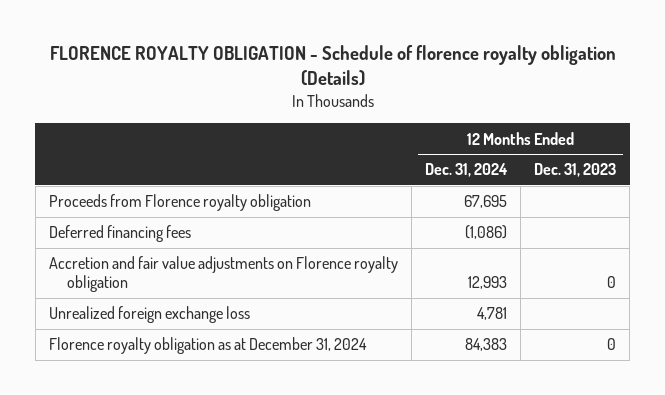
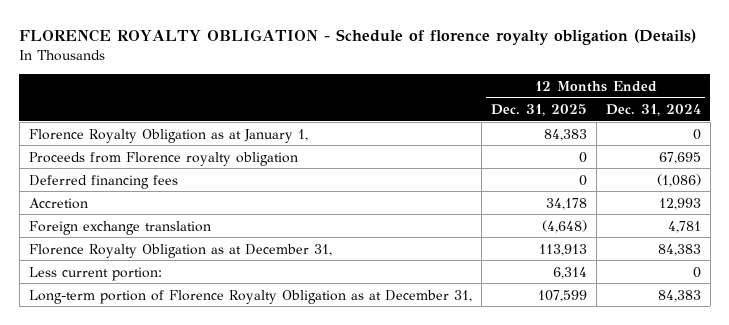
- | 12 Months Ended Dec. 31, 2024 | 12 Months Ended Dec. 31, 2023
+ | 12 Months Ended Dec. 31, 2025 | 12 Months Ended Dec. 31, 2024
+ Florence Royalty Obligation as at January 1, | 84,383 | 0
- Accretion and fair value adjustments on Florence royalty obligation | 12,993 | 0
- Unrealized foreign exchange loss | 4,781 |
- Florence royalty obligation as at December 31, 2024 | 84,383 | 0
+ Accretion | 34,178 | 12,993
+ Foreign exchange translation | (4,648) | 4,781
+ Florence Royalty Obligation as at December 31, | 113,913 | 84,383
+ Less current portion: | 6,314 | 0
+ Long-term portion of Florence Royalty Obligation as at December 31, | 107,599 | 84,383

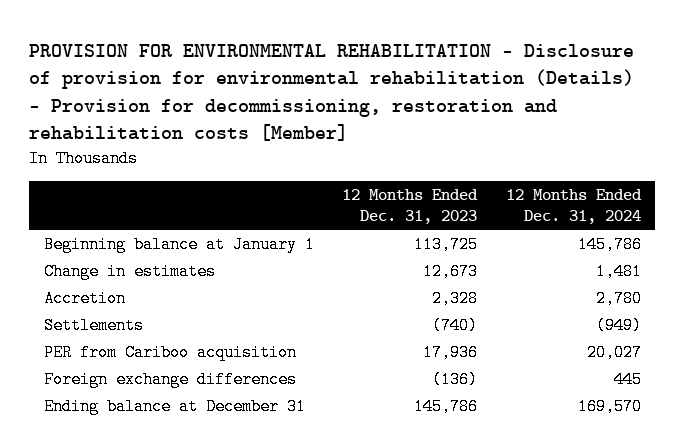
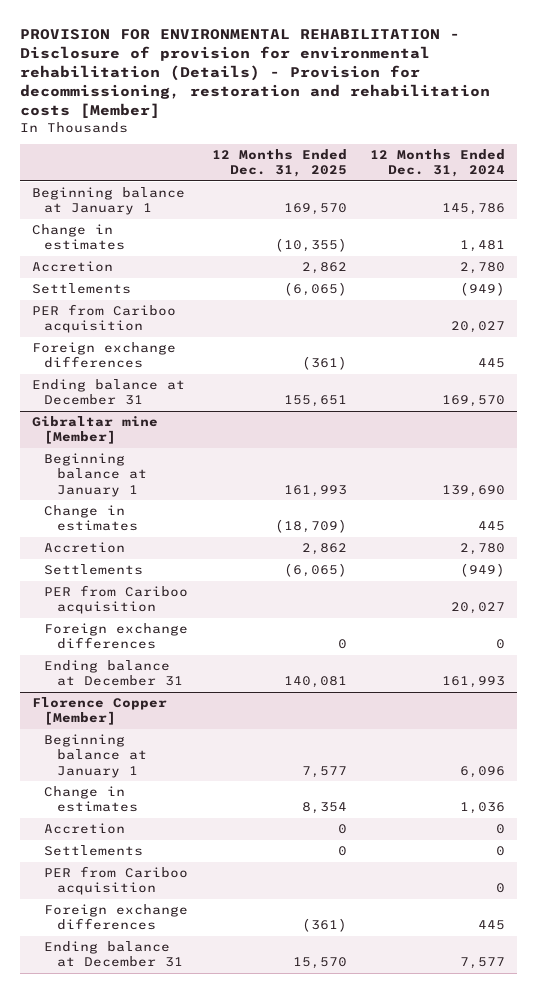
- | 12 Months Ended Dec. 31, 2023 | 12 Months Ended Dec. 31, 2024
+ | 12 Months Ended Dec. 31, 2025 | 12 Months Ended Dec. 31, 2024
+ Gibraltar mine [Member]
+ Beginning balance at January 1 | 161,993 | 139,690
+ Change in estimates | (18,709) | 445
+ Accretion | 2,862 | 2,780
+ Settlements | (6,065) | (949)
+ PER from Cariboo acquisition | | 20,027
+ Foreign exchange differences | 0 | 0
+ Ending balance at December 31 | 140,081 | 161,993
+ Florence Copper [Member]
+ Beginning balance at January 1 | 7,577 | 6,096
+ Change in estimates | 8,354 | 1,036
+ Accretion | 0 | 0
+ Settlements | 0 | 0
+ PER from Cariboo acquisition | | 0
+ Foreign exchange differences | (361) | 445
+ Ending balance at December 31 | 15,570 | 7,577

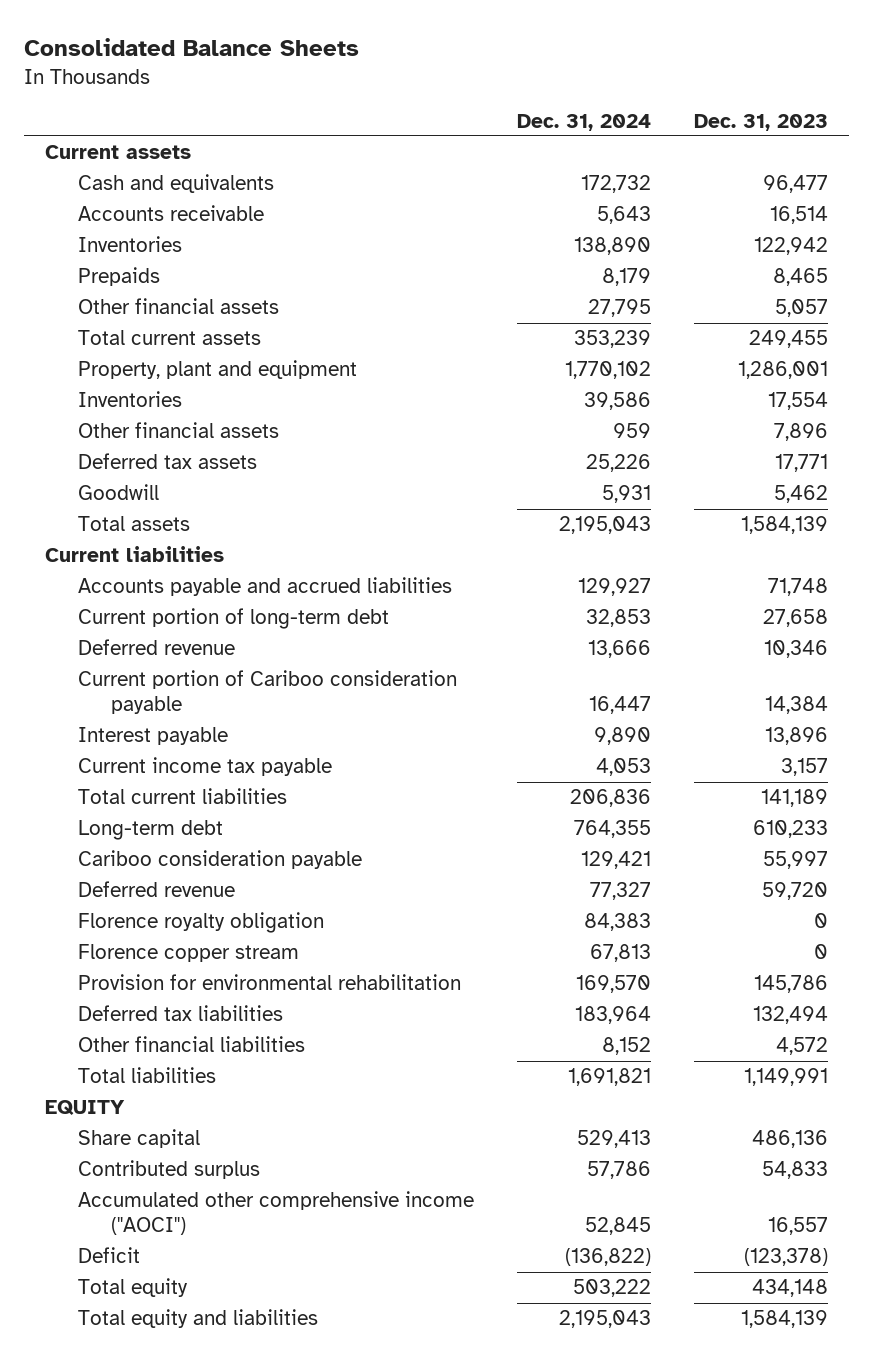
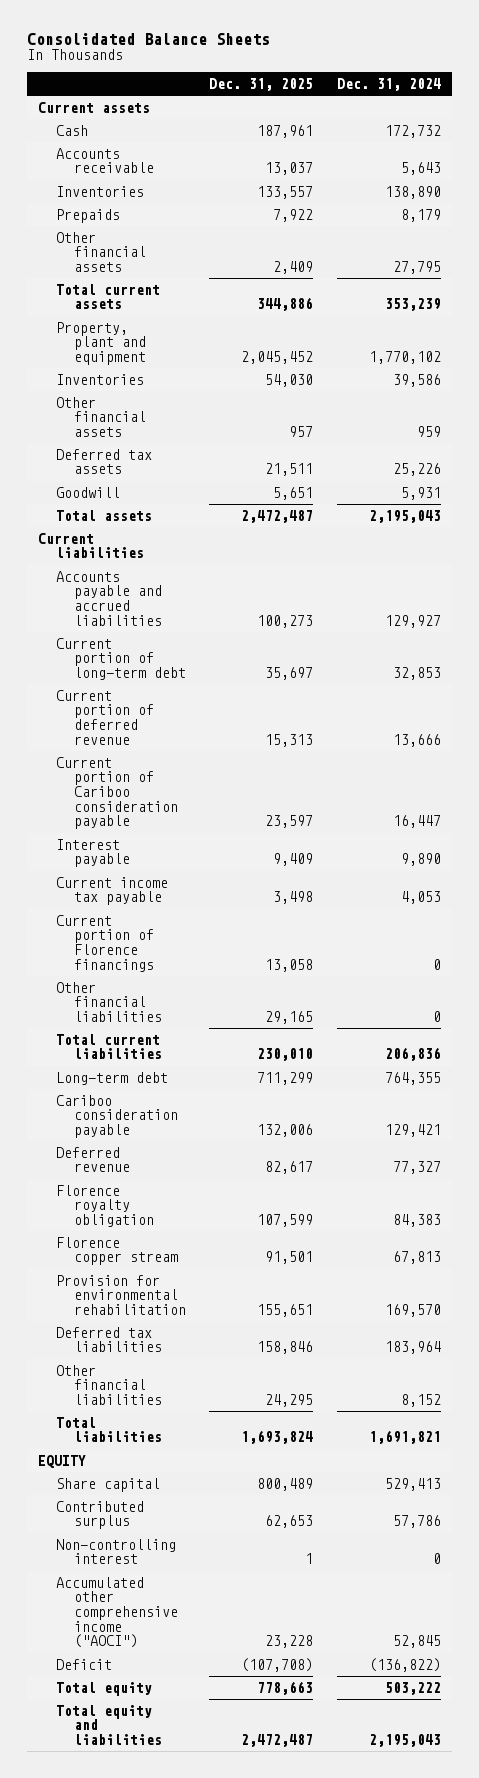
- | Dec. 31, 2024 | Dec. 31, 2023
+ | Dec. 31, 2025 | Dec. 31, 2024
- Cash and equivalents | 172,732 | 96,477
+ Cash | 187,961 | 172,732
- Deferred revenue | 13,666 | 10,346
+ Current portion of deferred revenue | 15,313 | 13,666
+ Current portion of Florence financings | 13,058 | 0
+ Other financial liabilities | 29,165 | 0
+ Non-controlling interest | 1 | 0

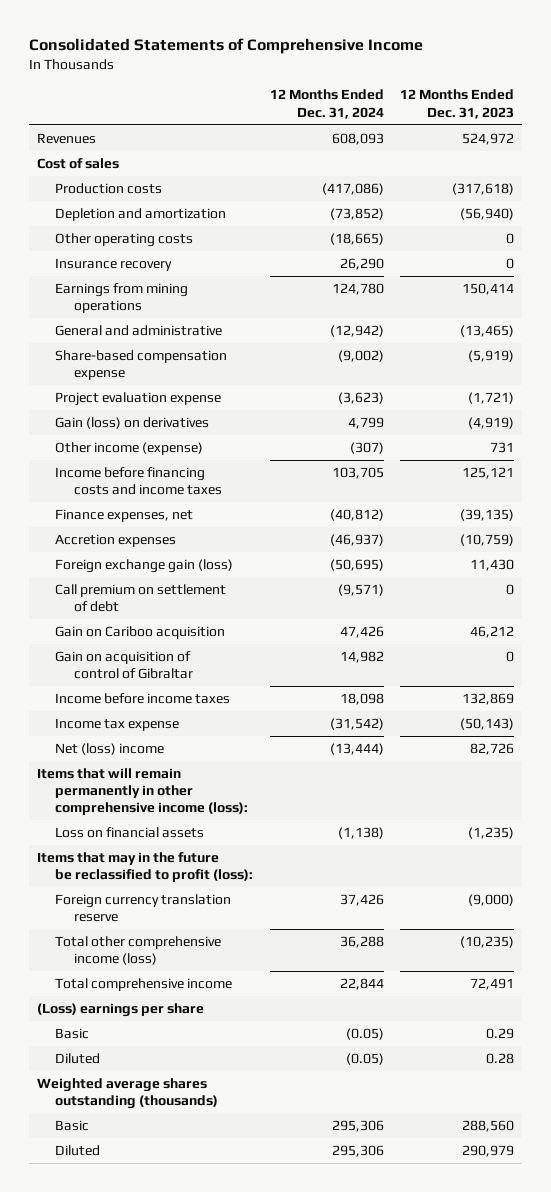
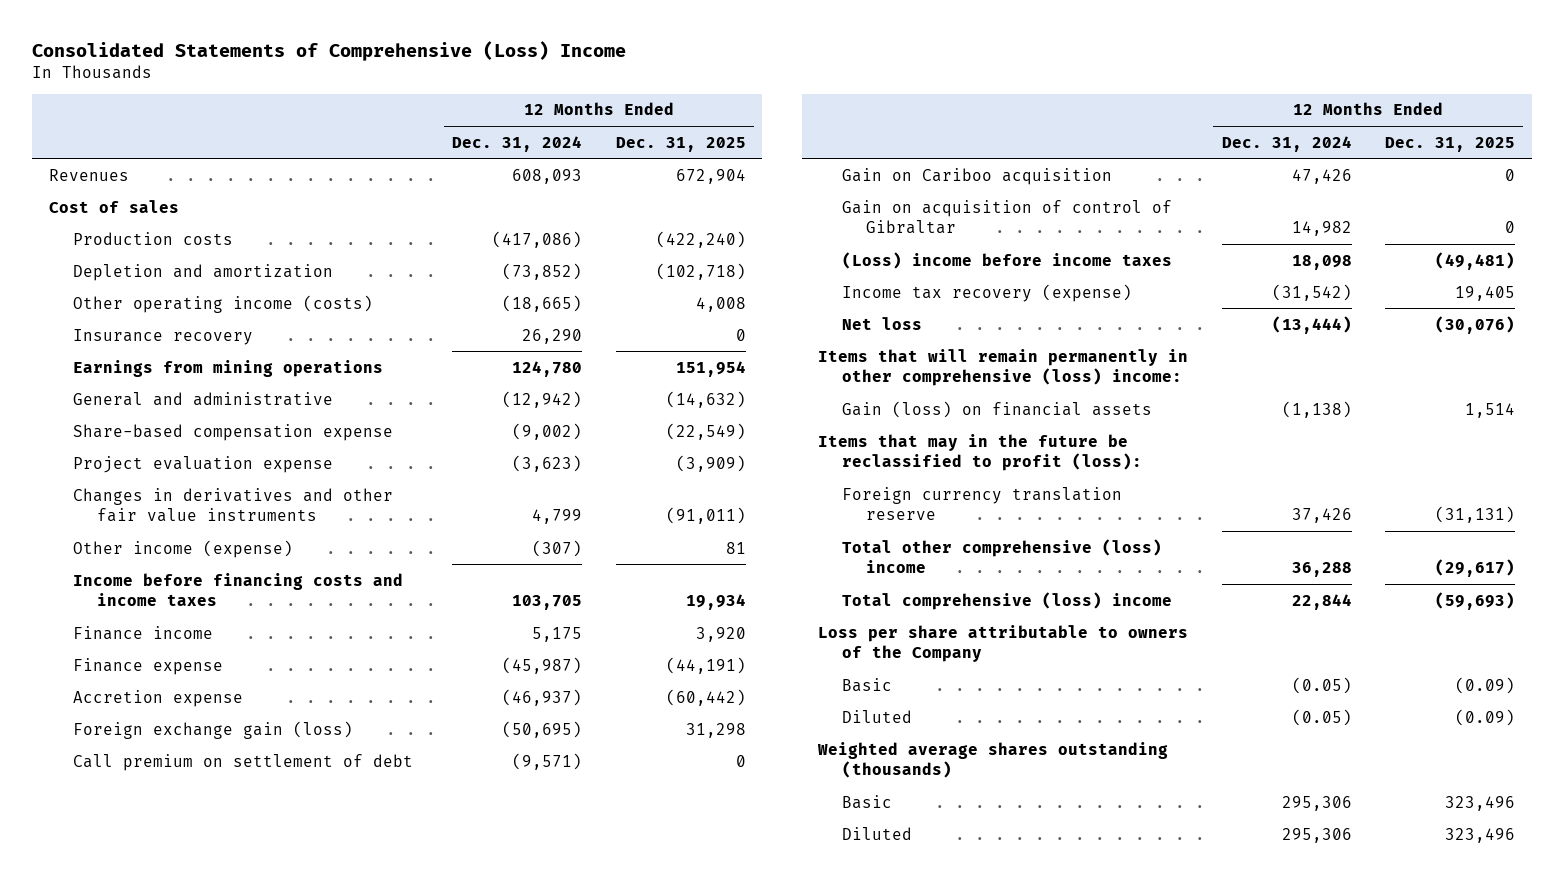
- Consolidated Statements of Comprehensive Income
+ Consolidated Statements of Comprehensive (Loss) Income
- | 12 Months Ended Dec. 31, 2024 | 12 Months Ended Dec. 31, 2023
+ | 12 Months Ended Dec. 31, 2024 | 12 Months Ended Dec. 31, 2025
- Other operating costs | (18,665) | 0
+ Other operating income (costs) | (18,665) | 4,008
- Gain (loss) on derivatives | 4,799 | (4,919)
+ Changes in derivatives and other fair value instruments | 4,799 | (91,011)
- Finance expenses, net | (40,812) | (39,135)
- Accretion expenses | (46,937) | (10,759)
+ Finance income | 5,175 | 3,920
+ Finance expense | (45,987) | (44,191)
+ Accretion expense | (46,937) | (60,442)
- Income before income taxes | 18,098 | 132,869
- Income tax expense | (31,542) | (50,143)
- Net (loss) income | (13,444) | 82,726
- Items that will remain permanently in other comprehensive income (loss):
- Loss on financial assets | (1,138) | (1,235)
+ (Loss) income before income taxes | 18,098 | (49,481)
+ Income tax recovery (expense) | (31,542) | 19,405
+ Net loss | (13,444) | (30,076)
+ Items that will remain permanently in other comprehensive (loss) income:
+ Gain (loss) on financial assets | (1,138) | 1,514
- Total other comprehensive income (loss) | 36,288 | (10,235)
- Total comprehensive income | 22,844 | 72,491
- (Loss) earnings per share
+ Total other comprehensive (loss) income | 36,288 | (29,617)
+ Total comprehensive (loss) income | 22,844 | (59,693)
+ Loss per share attributable to owners of the Company

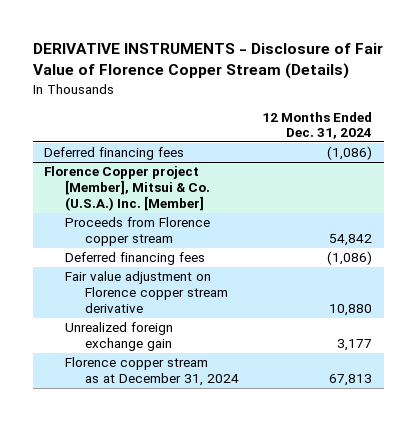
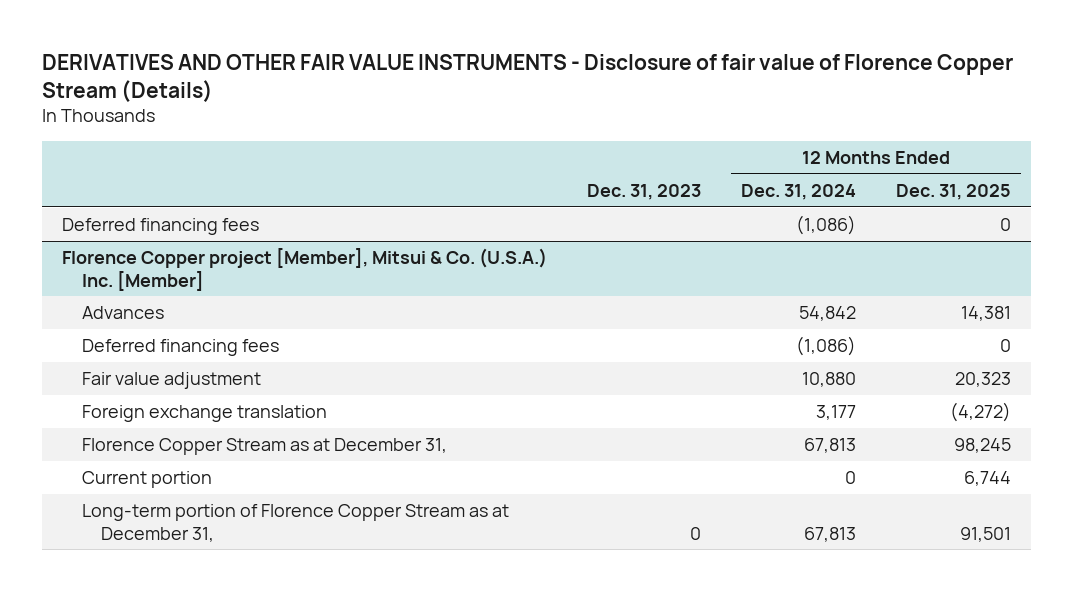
- DERIVATIVE INSTRUMENTS - Disclosure of Fair Value of Florence Copper Stream (Details)
+ DERIVATIVES AND OTHER FAIR VALUE INSTRUMENTS - Disclosure of fair value of Florence Copper Stream (Details)
- | 12 Months Ended Dec. 31, 2024
+ | Dec. 31, 2023 | 12 Months Ended Dec. 31, 2024 | 12 Months Ended Dec. 31, 2025
@ Florence Copper project [Member], Mitsui & Co. (U.S.A.) Inc. [Member]
- Proceeds from Florence copper stream | 54,842
+ Advances | | 54,842 | 14,381
- Fair value adjustment on Florence copper stream derivative | 10,880
- Unrealized foreign exchange gain | 3,177
- Florence copper stream as at December 31, 2024 | 67,813
+ Fair value adjustment | | 10,880 | 20,323
+ Foreign exchange translation | | 3,177 | (4,272)
+ Florence Copper Stream as at December 31, | | 67,813 | 98,245
+ Current portion | | 0 | 6,744
+ Long-term portion of Florence Copper Stream as at December 31, | 0 | 67,813 | 91,501

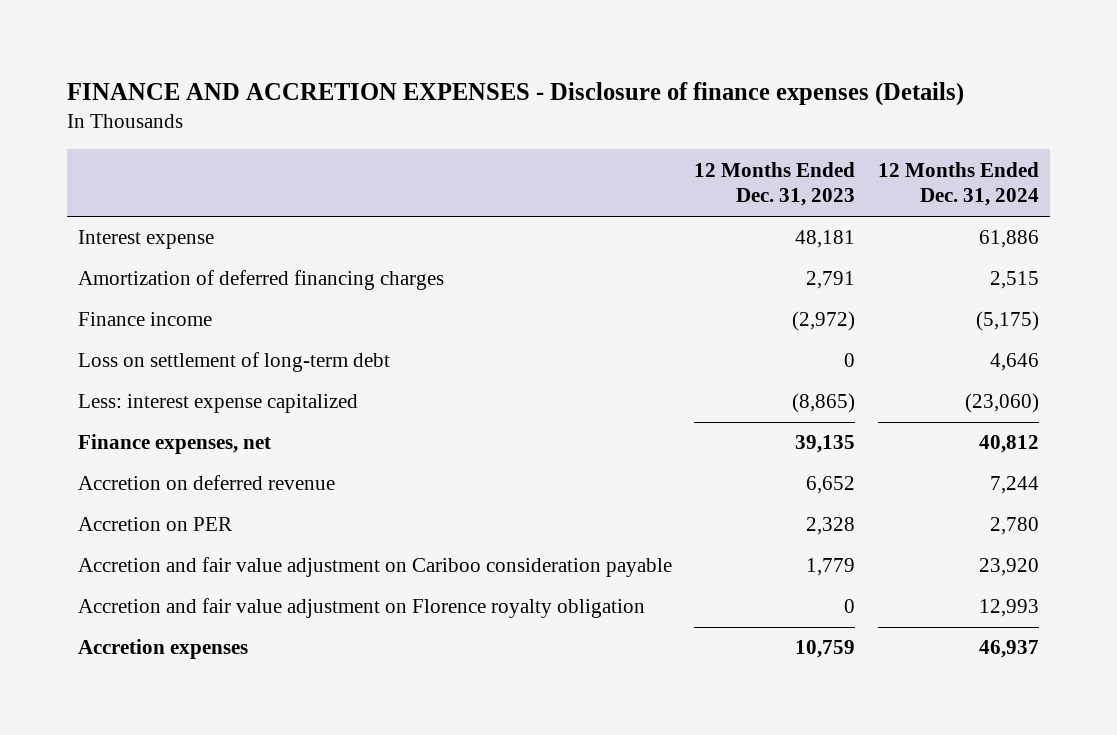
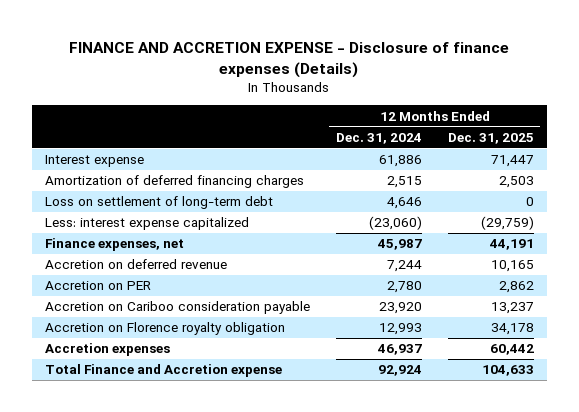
- FINANCE AND ACCRETION EXPENSES - Disclosure of finance expenses (Details)
+ FINANCE AND ACCRETION EXPENSE - Disclosure of finance expenses (Details)
- | 12 Months Ended Dec. 31, 2023 | 12 Months Ended Dec. 31, 2024
+ | 12 Months Ended Dec. 31, 2024 | 12 Months Ended Dec. 31, 2025
- Finance income | (2,972) | (5,175)
- Finance expenses, net | 39,135 | 40,812
+ Finance expenses, net | 45,987 | 44,191
- Accretion and fair value adjustment on Cariboo consideration payable | 1,779 | 23,920
- Accretion and fair value adjustment on Florence royalty obligation | 0 | 12,993
+ Accretion on Cariboo consideration payable | 23,920 | 13,237
+ Accretion on Florence royalty obligation | 12,993 | 34,178
+ Total Finance and Accretion expense | 92,924 | 104,633

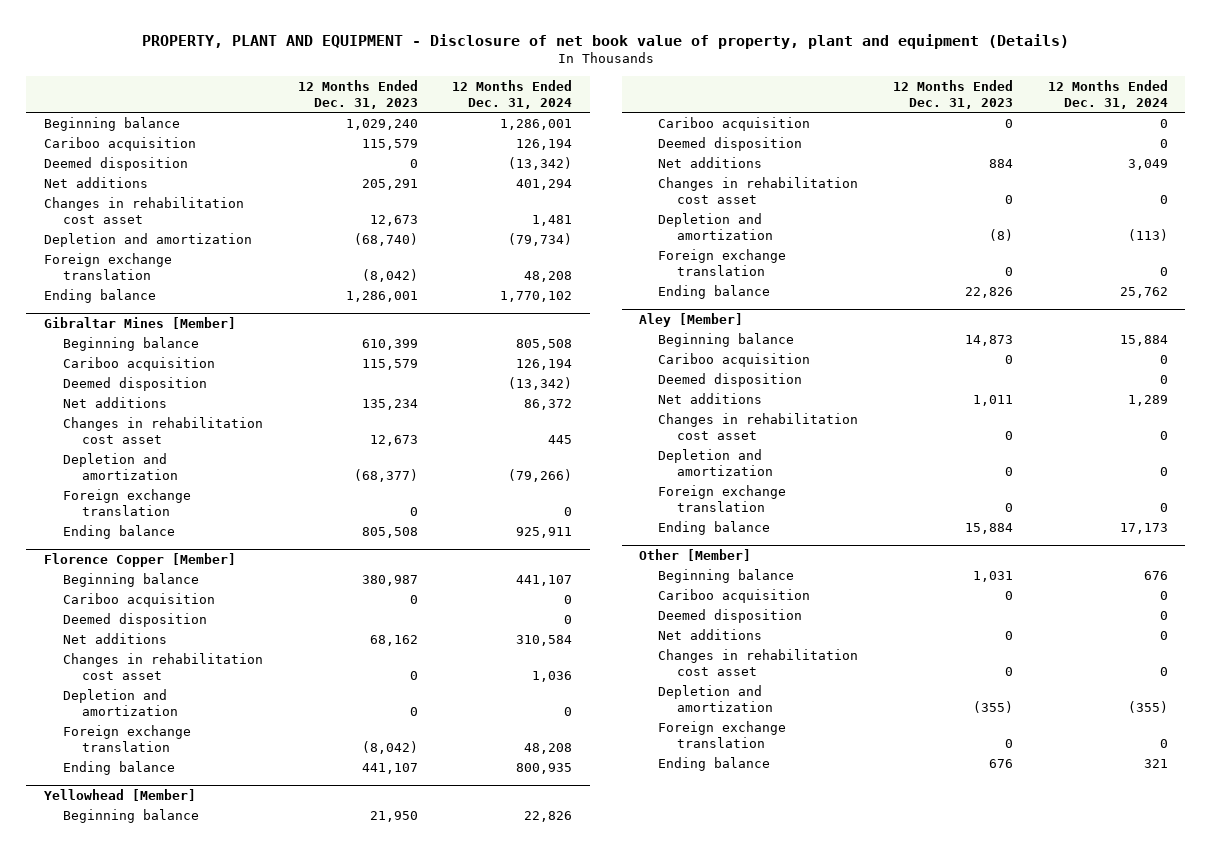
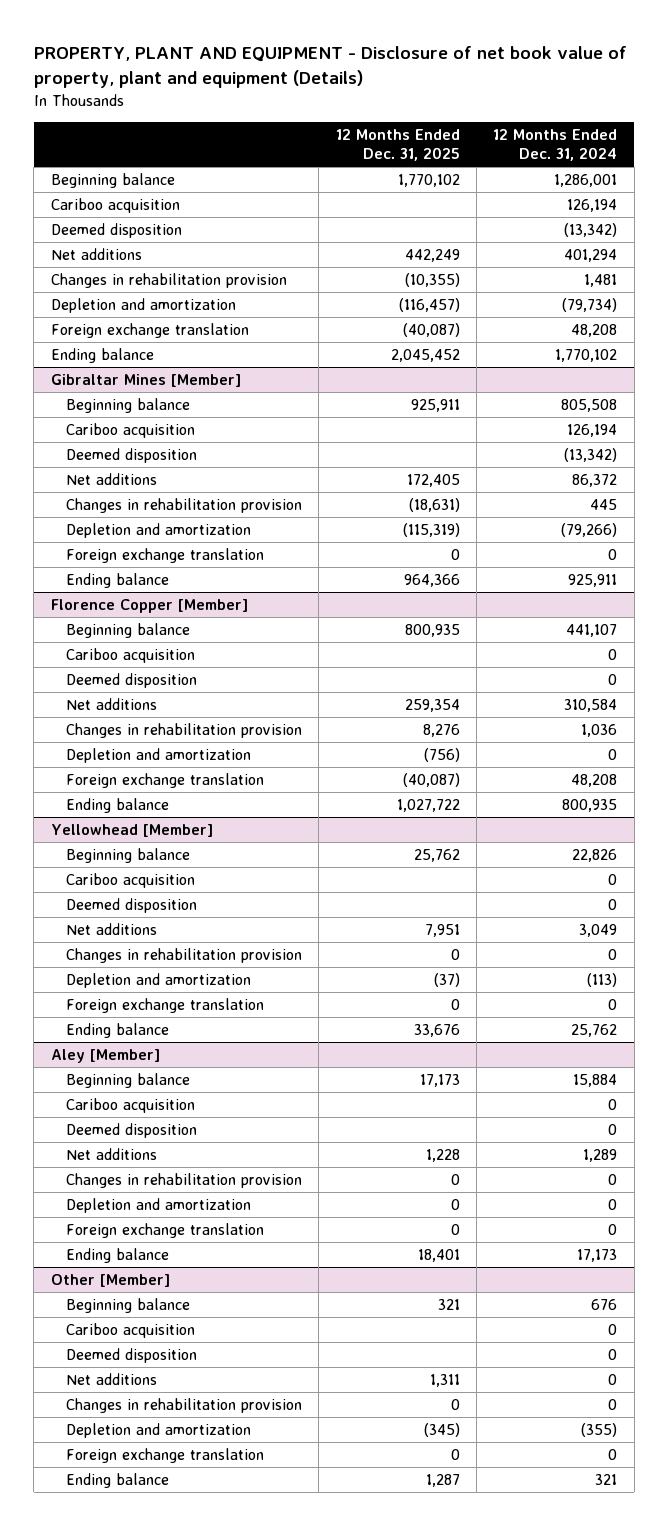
- | 12 Months Ended Dec. 31, 2023 | 12 Months Ended Dec. 31, 2024
+ | 12 Months Ended Dec. 31, 2025 | 12 Months Ended Dec. 31, 2024
- Changes in rehabilitation cost asset | 12,673 | 1,481
+ Changes in rehabilitation provision | (10,355) | 1,481
@ Gibraltar Mines [Member]
- Changes in rehabilitation cost asset | 12,673 | 445
+ Changes in rehabilitation provision | (18,631) | 445
@ Florence Copper [Member]
- Changes in rehabilitation cost asset | 0 | 1,036
+ Changes in rehabilitation provision | 8,276 | 1,036
@ Yellowhead [Member]
- Changes in rehabilitation cost asset | 0 | 0
+ Changes in rehabilitation provision | 0 | 0
@ Aley [Member]
- Changes in rehabilitation cost asset | 0 | 0
+ Changes in rehabilitation provision | 0 | 0
@ Other [Member]
- Changes in rehabilitation cost asset | 0 | 0
+ Changes in rehabilitation provision | 0 | 0

